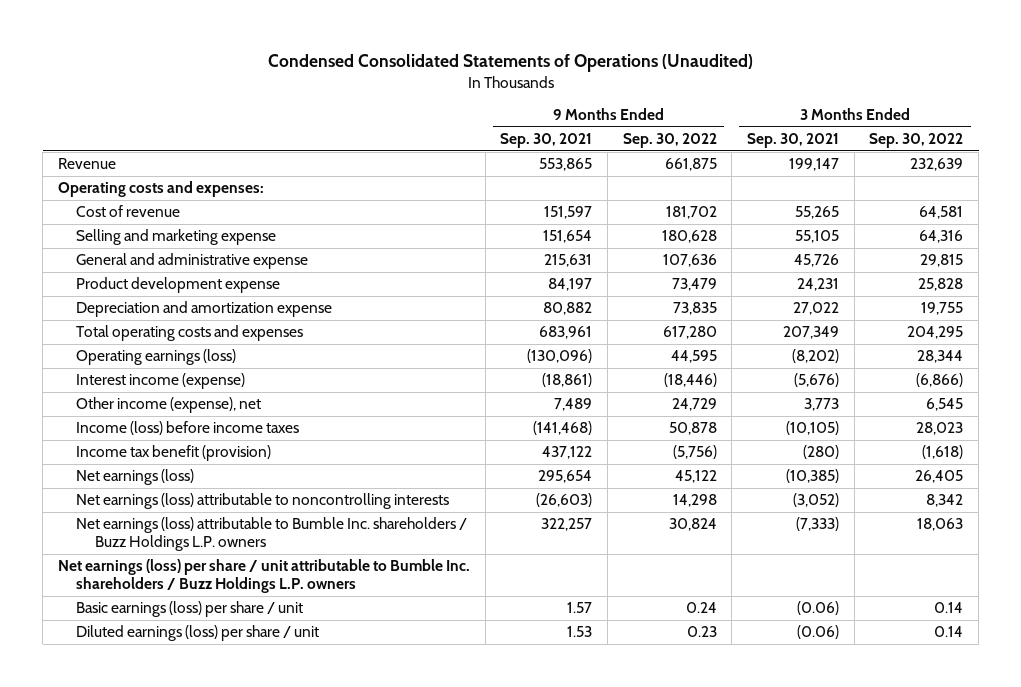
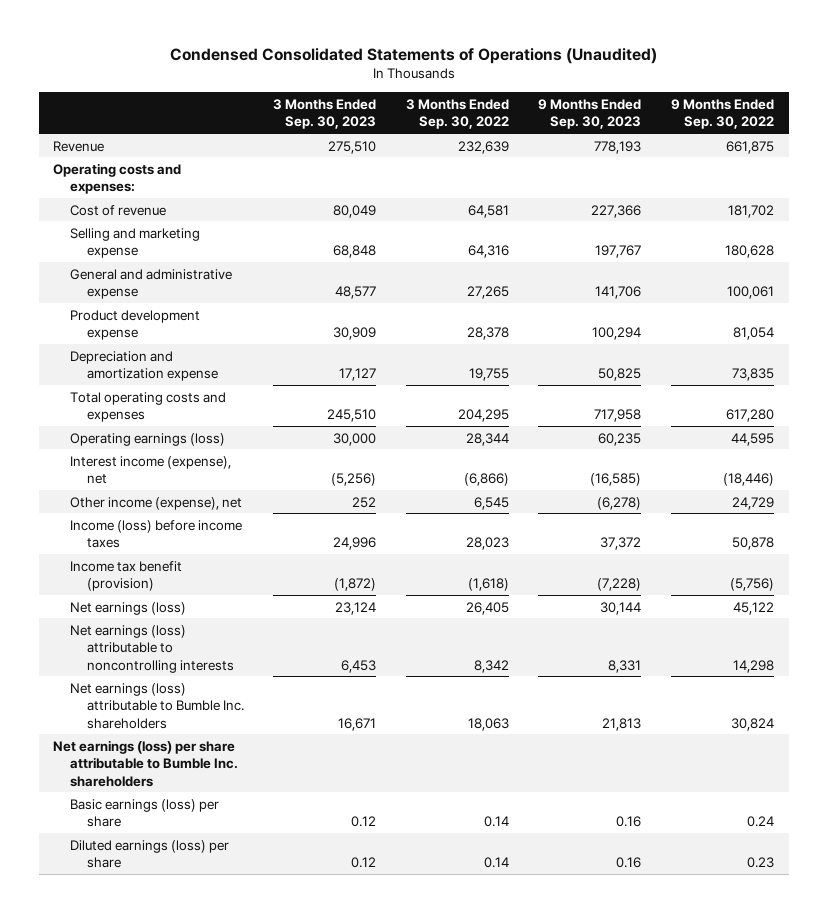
- | 9 Months Ended Sep. 30, 2021 | 9 Months Ended Sep. 30, 2022 | 3 Months Ended Sep. 30, 2021 | 3 Months Ended Sep. 30, 2022
+ | 3 Months Ended Sep. 30, 2023 | 3 Months Ended Sep. 30, 2022 | 9 Months Ended Sep. 30, 2023 | 9 Months Ended Sep. 30, 2022
- General and administrative expense | 215,631 | 107,636 | 45,726 | 29,815
- Product development expense | 84,197 | 73,479 | 24,231 | 25,828
+ General and administrative expense | 48,577 | 27,265 | 141,706 | 100,061
+ Product development expense | 30,909 | 28,378 | 100,294 | 81,054
- Interest income (expense) | (18,861) | (18,446) | (5,676) | (6,866)
+ Interest income (expense), net | (5,256) | (6,866) | (16,585) | (18,446)
- Net earnings (loss) attributable to Bumble Inc. shareholders / Buzz Holdings L.P. owners | 322,257 | 30,824 | (7,333) | 18,063
- Net earnings (loss) per share / unit attributable to Bumble Inc. shareholders / Buzz Holdings L.P. owners
- Basic earnings (loss) per share / unit | 1.57 | 0.24 | (0.06) | 0.14
- Diluted earnings (loss) per share / unit | 1.53 | 0.23 | (0.06) | 0.14
+ Net earnings (loss) attributable to Bumble Inc. shareholders | 16,671 | 18,063 | 21,813 | 30,824
+ Net earnings (loss) per share attributable to Bumble Inc. shareholders
+ Basic earnings (loss) per share | 0.12 | 0.14 | 0.16 | 0.24
+ Diluted earnings (loss) per share | 0.12 | 0.14 | 0.16 | 0.23

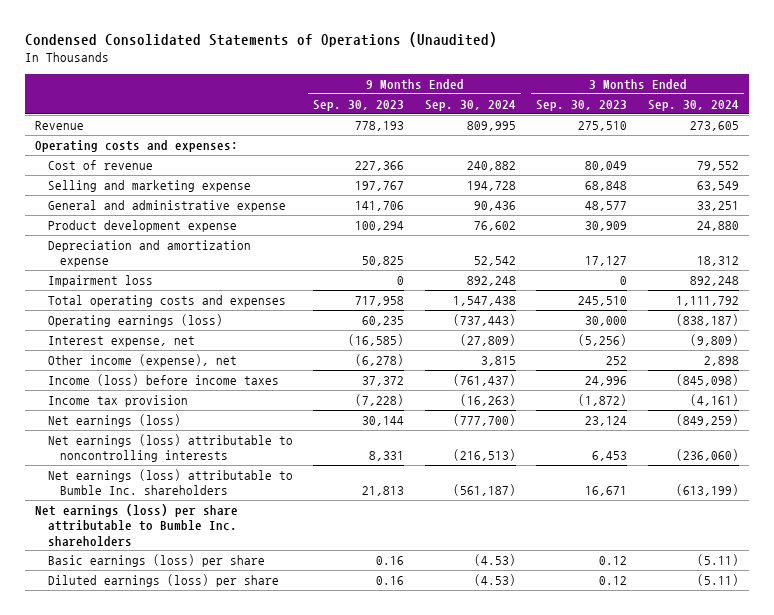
- | 3 Months Ended Sep. 30, 2023 | 3 Months Ended Sep. 30, 2022 | 9 Months Ended Sep. 30, 2023 | 9 Months Ended Sep. 30, 2022
+ | 9 Months Ended Sep. 30, 2023 | 9 Months Ended Sep. 30, 2024 | 3 Months Ended Sep. 30, 2023 | 3 Months Ended Sep. 30, 2024
+ Impairment loss | 0 | 892,248 | 0 | 892,248
- Interest income (expense), net | (5,256) | (6,866) | (16,585) | (18,446)
+ Interest expense, net | (16,585) | (27,809) | (5,256) | (9,809)
- Income tax benefit (provision) | (1,872) | (1,618) | (7,228) | (5,756)
+ Income tax provision | (7,228) | (16,263) | (1,872) | (4,161)

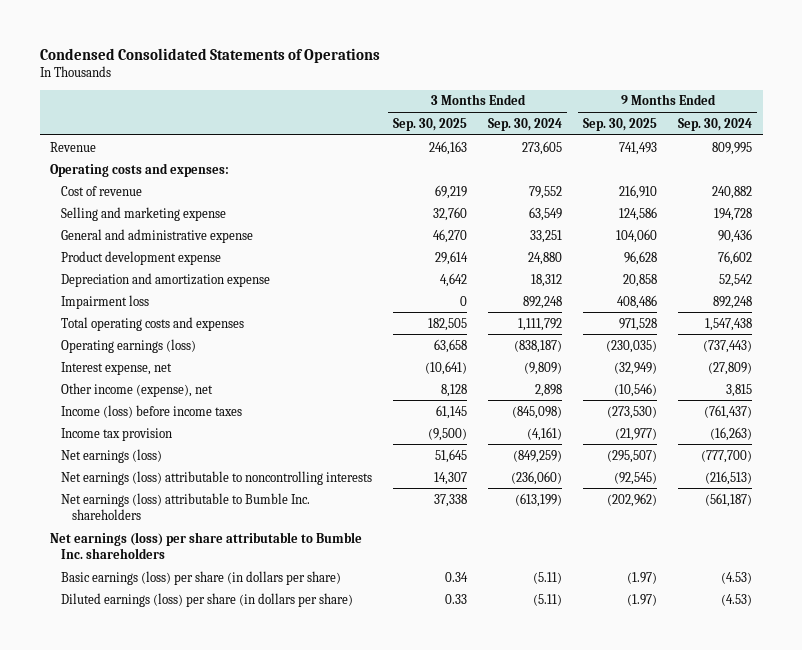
- Condensed Consolidated Statements of Operations (Unaudited)
+ Condensed Consolidated Statements of Operations
- | 9 Months Ended Sep. 30, 2023 | 9 Months Ended Sep. 30, 2024 | 3 Months Ended Sep. 30, 2023 | 3 Months Ended Sep. 30, 2024
+ | 3 Months Ended Sep. 30, 2025 | 3 Months Ended Sep. 30, 2024 | 9 Months Ended Sep. 30, 2025 | 9 Months Ended Sep. 30, 2024
- Basic earnings (loss) per share | 0.16 | (4.53) | 0.12 | (5.11)
- Diluted earnings (loss) per share | 0.16 | (4.53) | 0.12 | (5.11)
+ Basic earnings (loss) per share (in dollars per share) | 0.34 | (5.11) | (1.97) | (4.53)
+ Diluted earnings (loss) per share (in dollars per share) | 0.33 | (5.11) | (1.97) | (4.53)

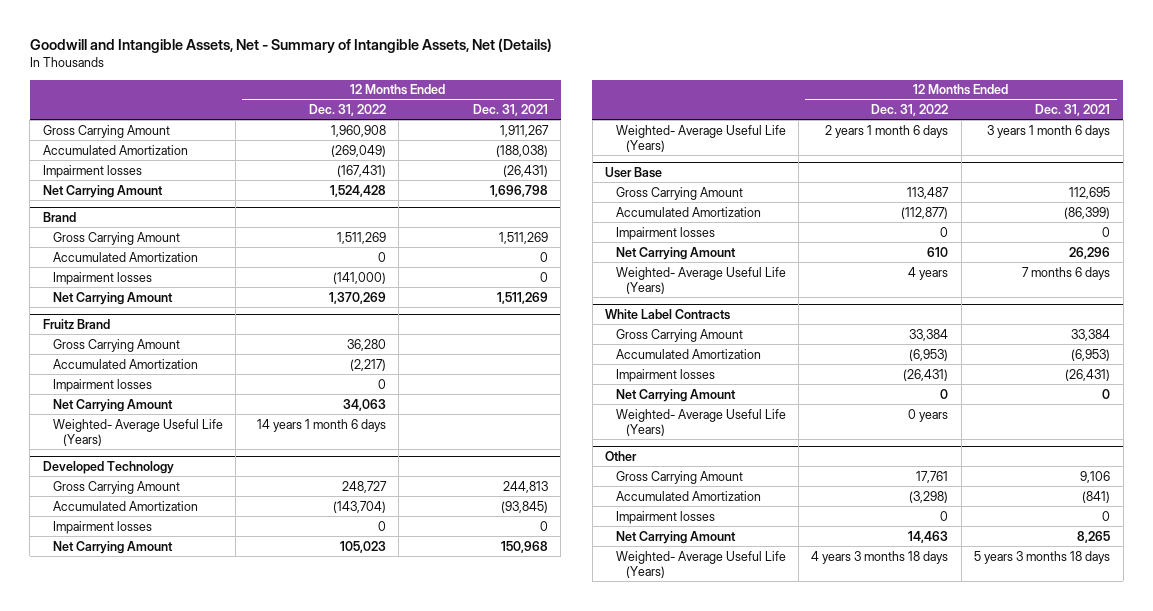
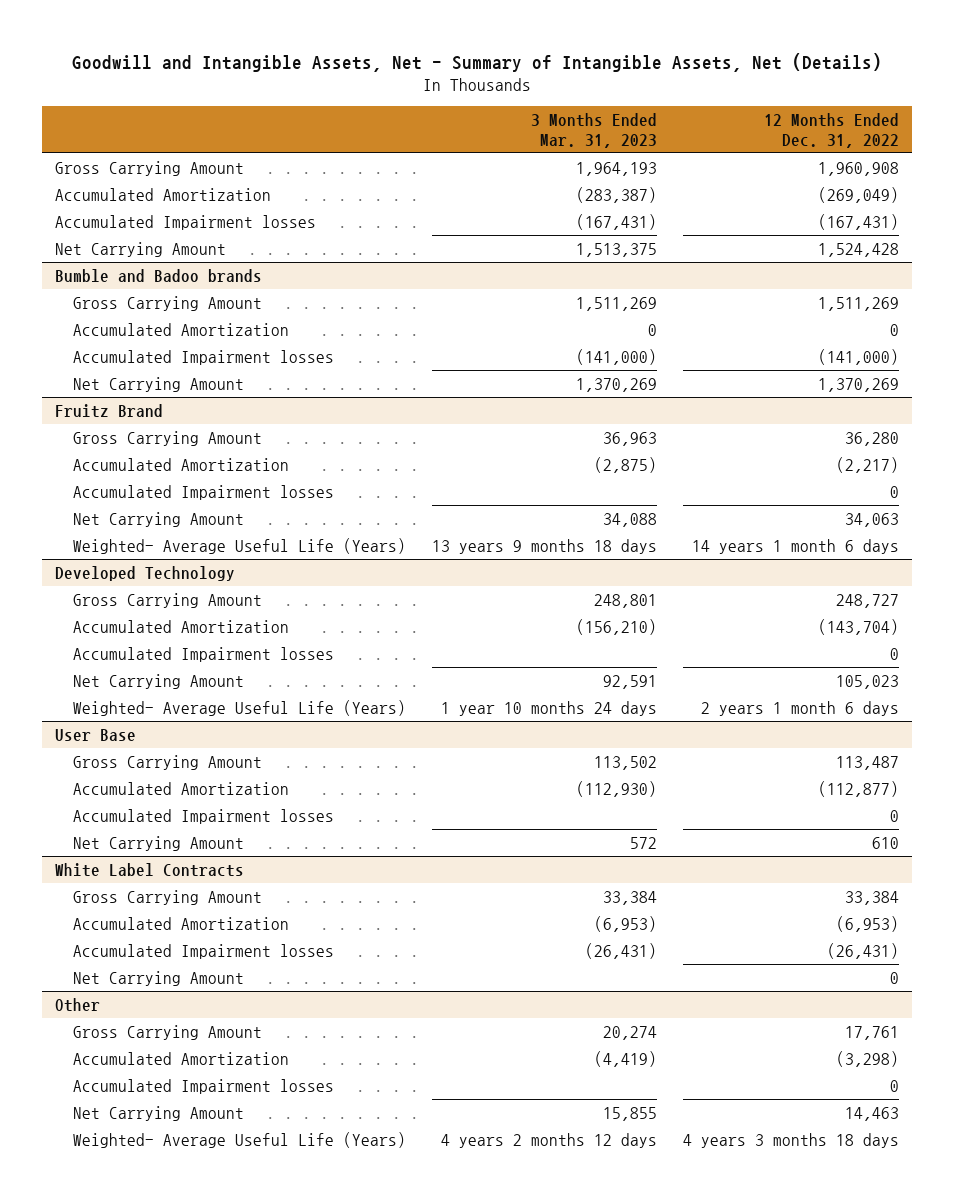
- | 12 Months Ended Dec. 31, 2022 | 12 Months Ended Dec. 31, 2021
+ | 3 Months Ended Mar. 31, 2023 | 12 Months Ended Dec. 31, 2022
- Impairment losses | (167,431) | (26,431)
+ Accumulated Impairment losses | (167,431) | (167,431)
- Brand
+ Bumble and Badoo brands
- Impairment losses | (141,000) | 0
+ Accumulated Impairment losses | (141,000) | (141,000)
@ Fruitz Brand
- Impairment losses | 0 |
+ Accumulated Impairment losses | | 0
@ Developed Technology
- Impairment losses | 0 | 0
+ Accumulated Impairment losses | | 0
@ User Base
- Impairment losses | 0 | 0
+ Accumulated Impairment losses | | 0
- Weighted- Average Useful Life (Years) | 4 years | 7 months 6 days
@ White Label Contracts
- Impairment losses | (26,431) | (26,431)
+ Accumulated Impairment losses | (26,431) | (26,431)
- Weighted- Average Useful Life (Years) | 0 years |
@ Other
- Impairment losses | 0 | 0
+ Accumulated Impairment losses | | 0

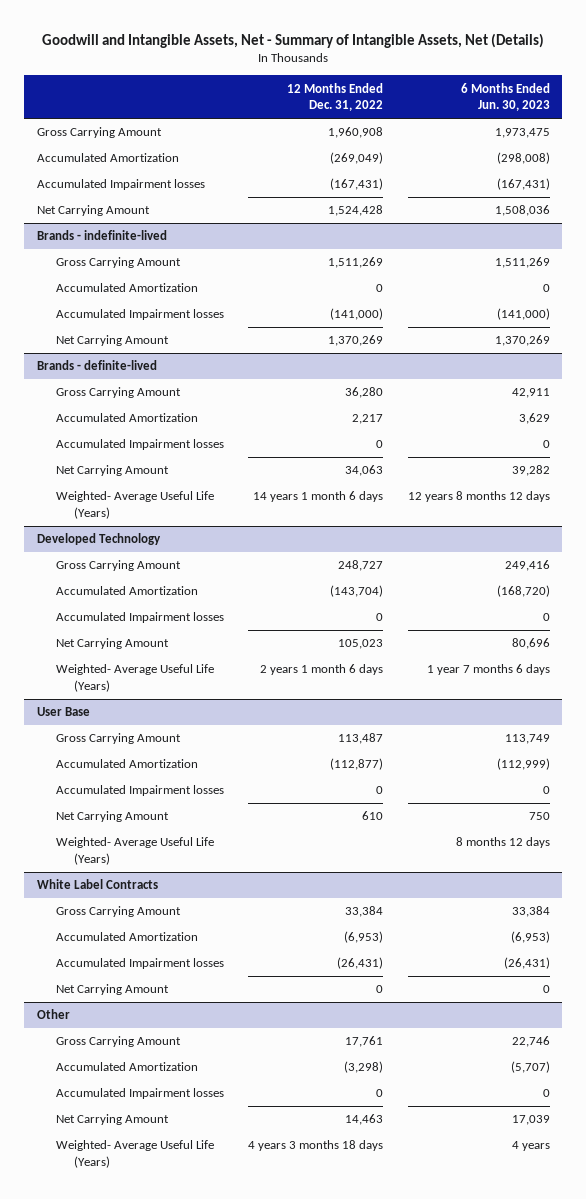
- | 3 Months Ended Mar. 31, 2023 | 12 Months Ended Dec. 31, 2022
+ | 12 Months Ended Dec. 31, 2022 | 6 Months Ended Jun. 30, 2023
- Bumble and Badoo brands
+ Brands - indefinite-lived
- Fruitz Brand
+ Brands - definite-lived
- Accumulated Amortization | (2,875) | (2,217)
+ Accumulated Amortization | 2,217 | 3,629
@ User Base
+ Weighted- Average Useful Life (Years) | | 8 months 12 days

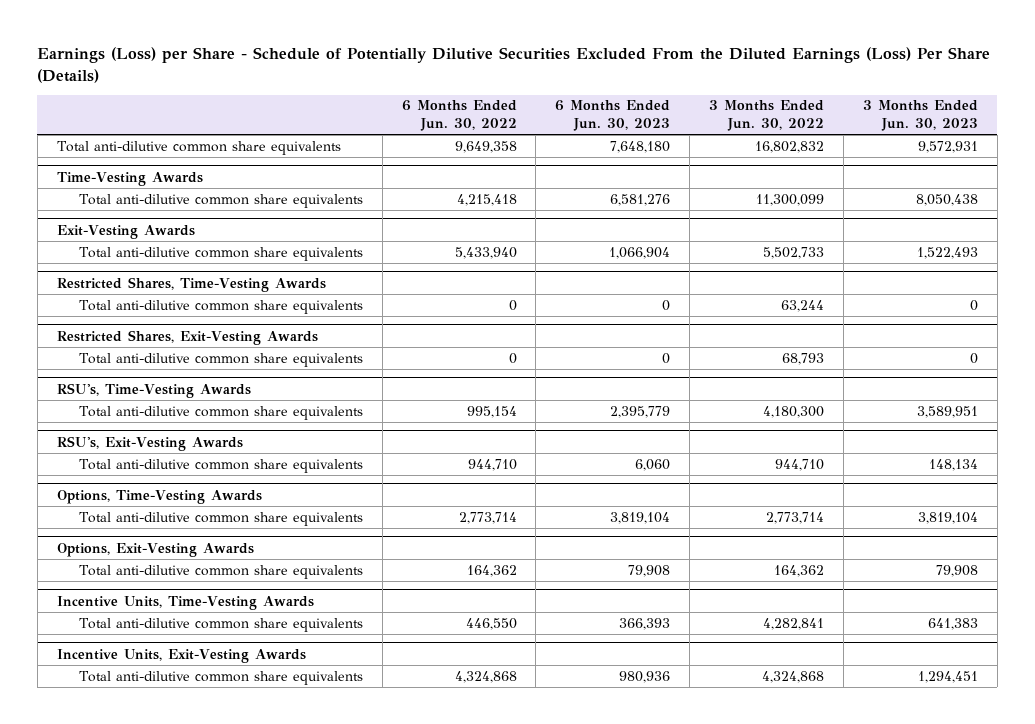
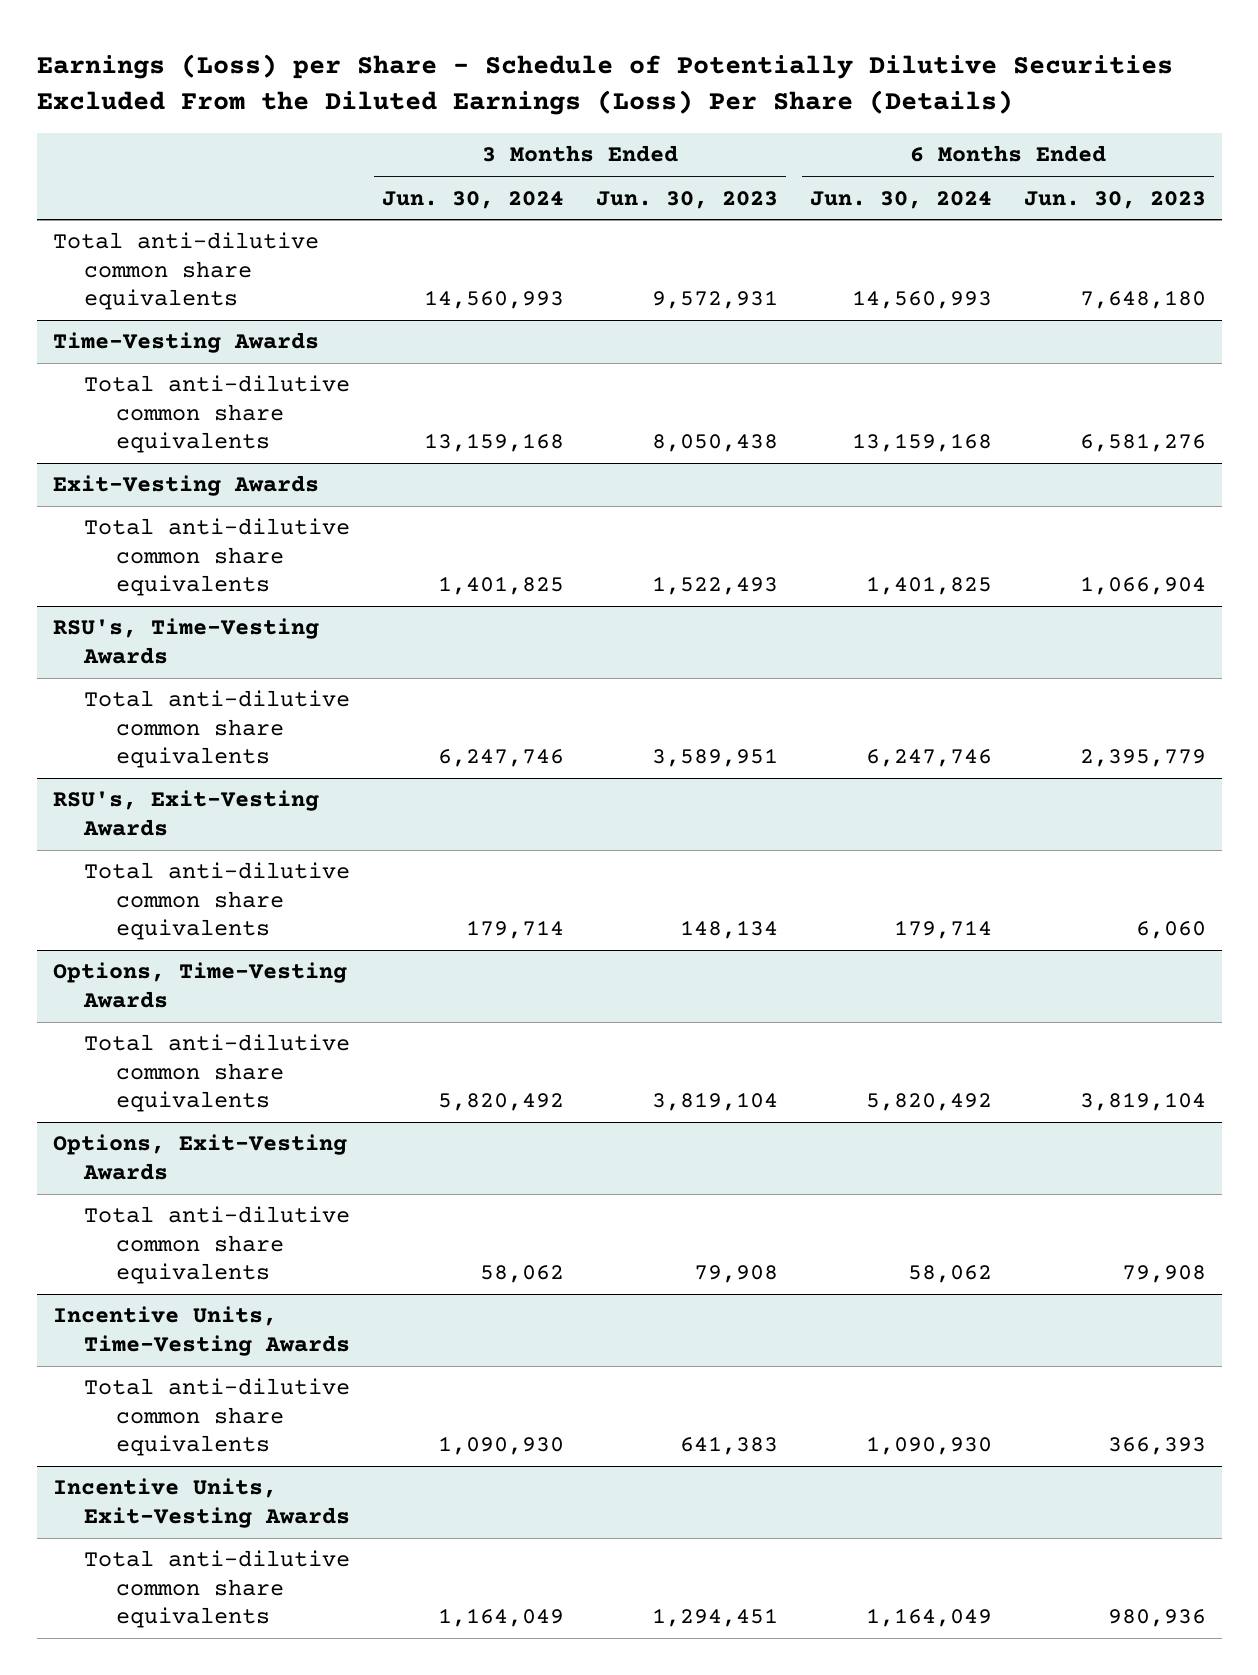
- | 6 Months Ended Jun. 30, 2022 | 6 Months Ended Jun. 30, 2023 | 3 Months Ended Jun. 30, 2022 | 3 Months Ended Jun. 30, 2023
+ | 3 Months Ended Jun. 30, 2024 | 3 Months Ended Jun. 30, 2023 | 6 Months Ended Jun. 30, 2024 | 6 Months Ended Jun. 30, 2023
- Restricted Shares, Time-Vesting Awards
- Total anti-dilutive common share equivalents | 0 | 0 | 63,244 | 0
- Restricted Shares, Exit-Vesting Awards
- Total anti-dilutive common share equivalents | 0 | 0 | 68,793 | 0

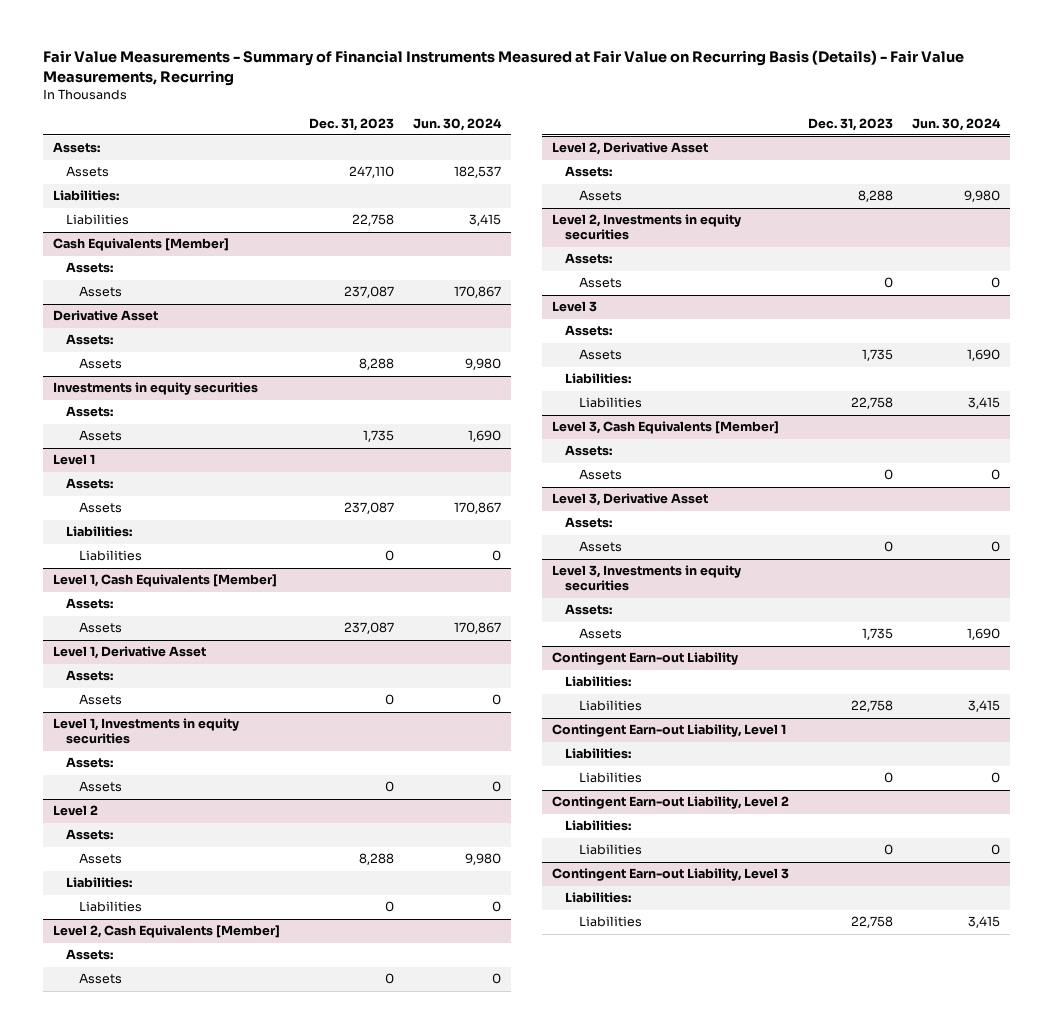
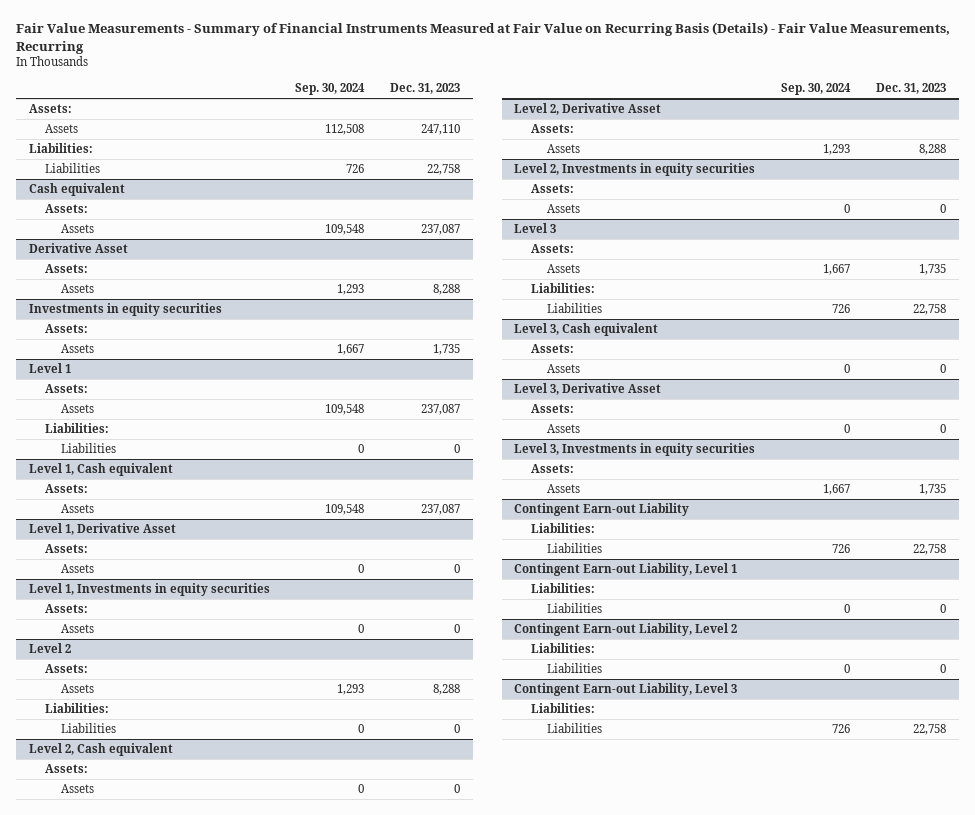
- | Dec. 31, 2023 | Jun. 30, 2024
+ | Sep. 30, 2024 | Dec. 31, 2023
- Cash Equivalents [Member]
+ Cash equivalent
- Level 1, Cash Equivalents [Member]
+ Level 1, Cash equivalent
- Level 2, Cash Equivalents [Member]
+ Level 2, Cash equivalent
- Level 3, Cash Equivalents [Member]
+ Level 3, Cash equivalent

